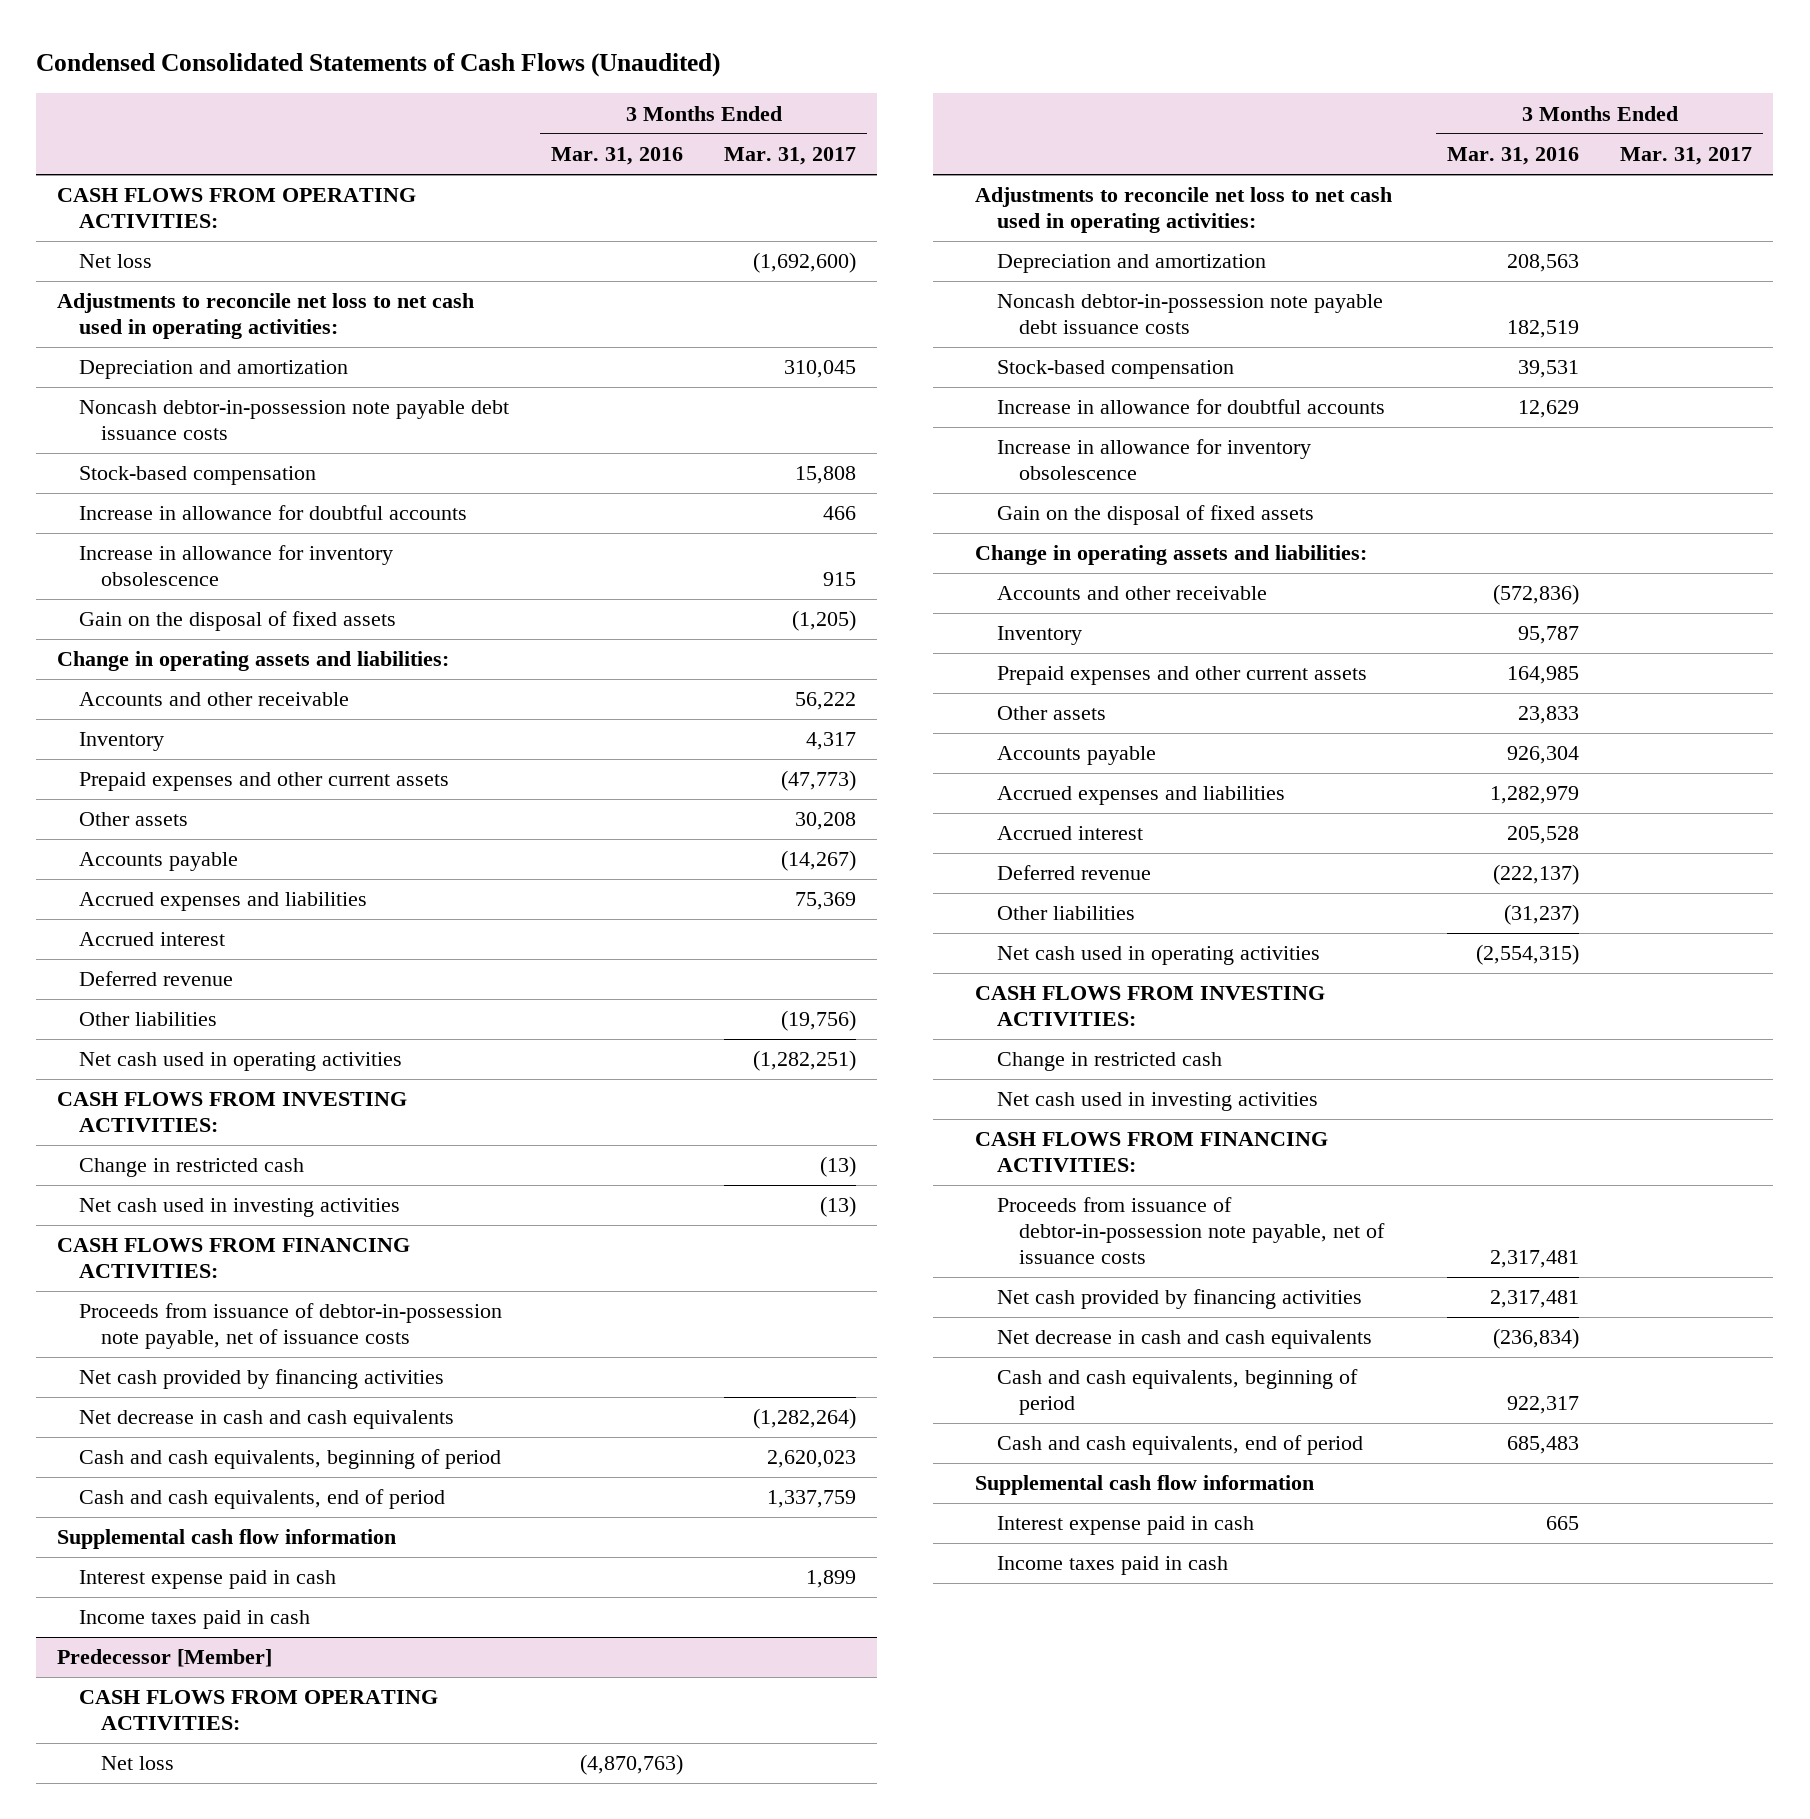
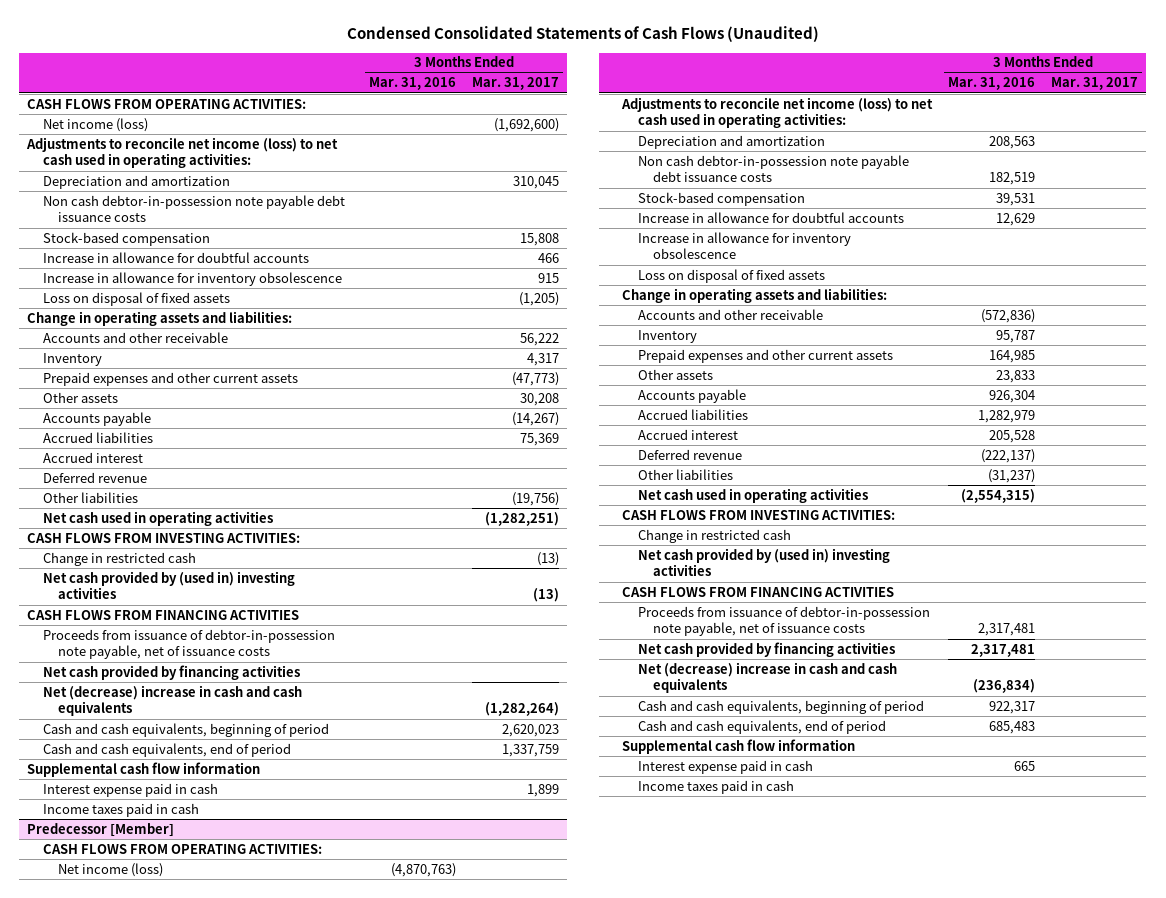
- Net loss | | (1,692,600)
- Adjustments to reconcile net loss to net cash used in operating activities:
+ Net income (loss) | | (1,692,600)
+ Adjustments to reconcile net income (loss) to net cash used in operating activities:
- Noncash debtor-in-possession note payable debt issuance costs
+ Non cash debtor-in-possession note payable debt issuance costs
- Gain on the disposal of fixed assets | | (1,205)
+ Loss on disposal of fixed assets | | (1,205)
- Accrued expenses and liabilities | | 75,369
+ Accrued liabilities | | 75,369
- Net cash used in investing activities | | (13)
- CASH FLOWS FROM FINANCING ACTIVITIES:
+ Net cash provided by (used in) investing activities | | (13)
+ CASH FLOWS FROM FINANCING ACTIVITIES
- Net decrease in cash and cash equivalents | | (1,282,264)
+ Net (decrease) increase in cash and cash equivalents | | (1,282,264)
@ Predecessor [Member]
- Net loss | (4,870,763) |
- Adjustments to reconcile net loss to net cash used in operating activities:
+ Net income (loss) | (4,870,763) |
+ Adjustments to reconcile net income (loss) to net cash used in operating activities:
- Noncash debtor-in-possession note payable debt issuance costs | 182,519 |
+ Non cash debtor-in-possession note payable debt issuance costs | 182,519 |
- Gain on the disposal of fixed assets
+ Loss on disposal of fixed assets
- Accrued expenses and liabilities | 1,282,979 |
+ Accrued liabilities | 1,282,979 |
- Net cash used in investing activities
- CASH FLOWS FROM FINANCING ACTIVITIES:
+ Net cash provided by (used in) investing activities
+ CASH FLOWS FROM FINANCING ACTIVITIES
- Net decrease in cash and cash equivalents | (236,834) |
+ Net (decrease) increase in cash and cash equivalents | (236,834) |

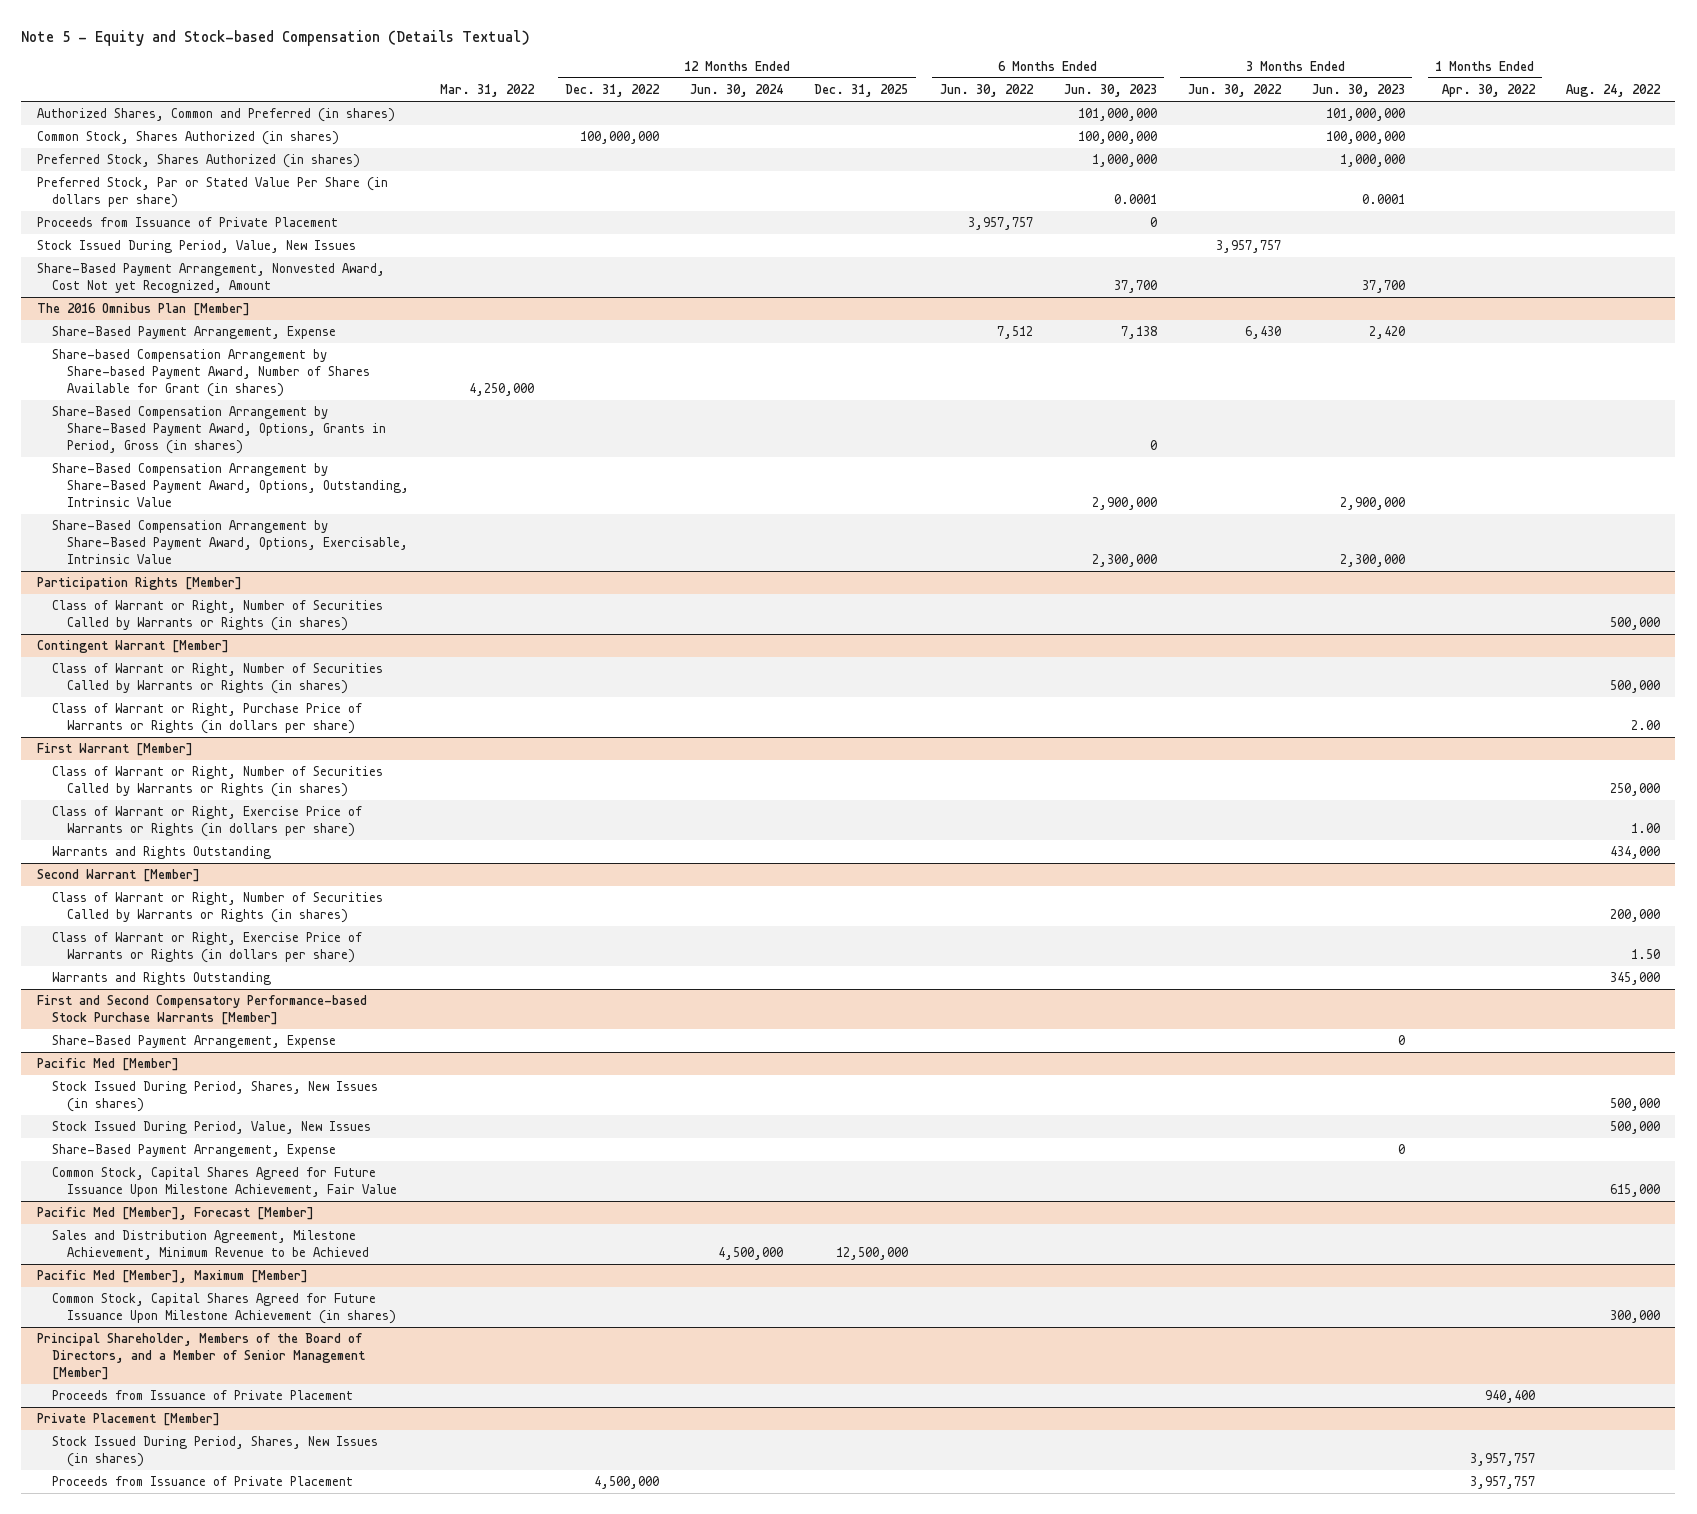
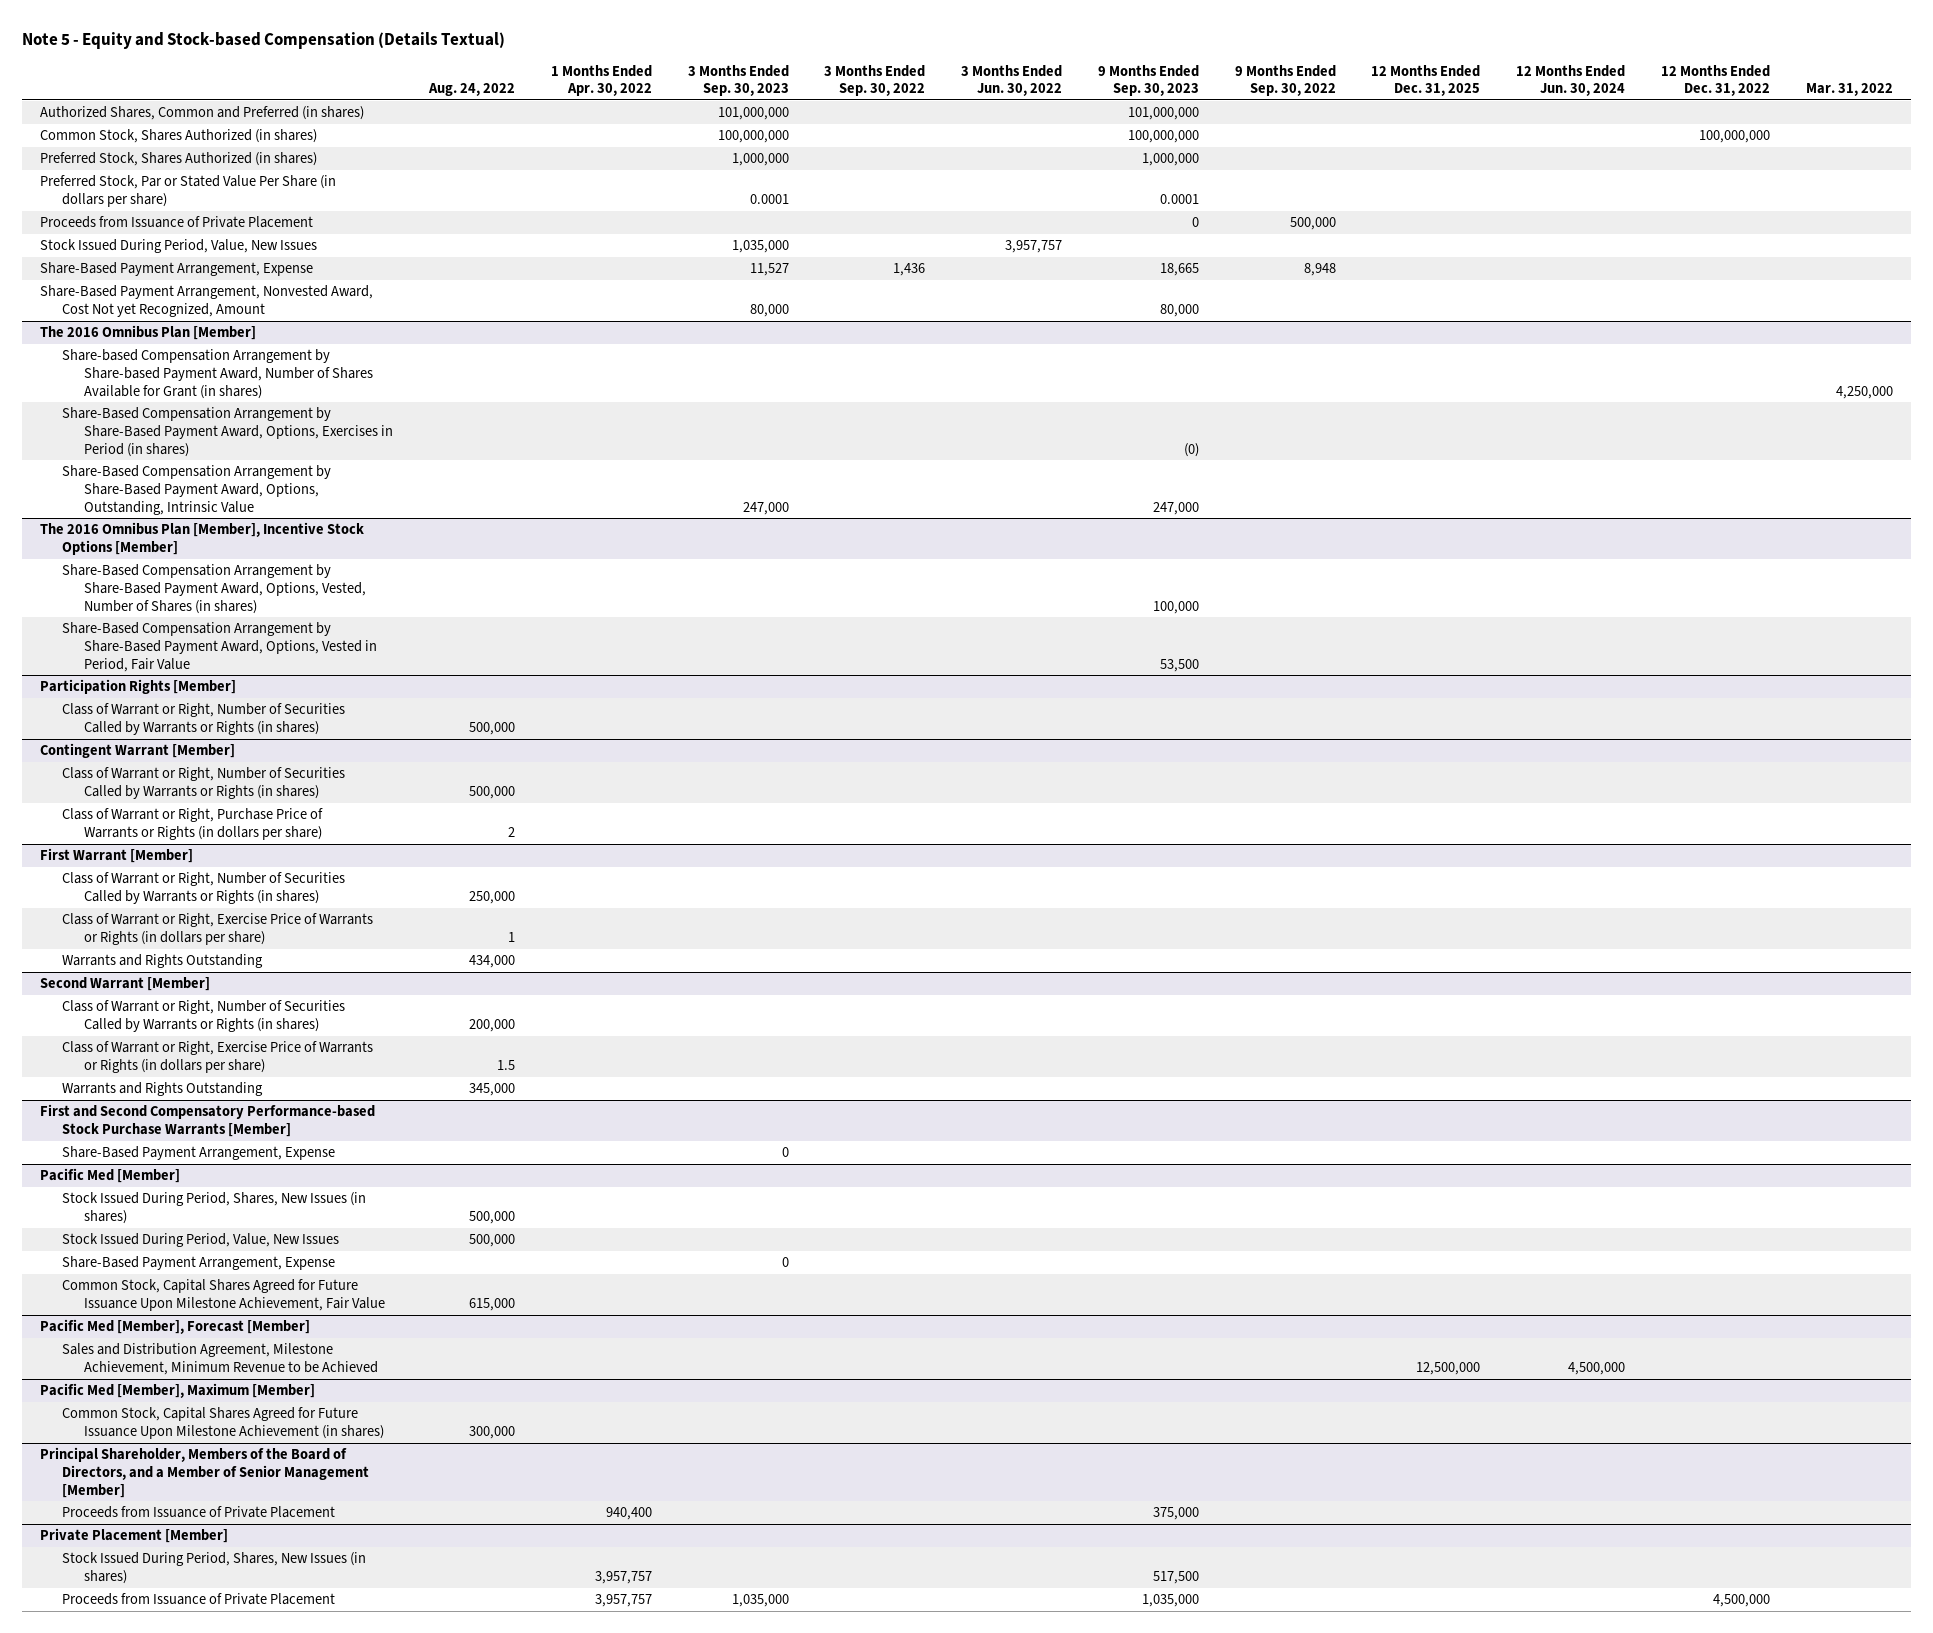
- | Mar. 31, 2022 | 12 Months Ended Dec. 31, 2022 | 12 Months Ended Jun. 30, 2024 | 12 Months Ended Dec. 31, 2025 | 6 Months Ended Jun. 30, 2022 | 6 Months Ended Jun. 30, 2023 | 3 Months Ended Jun. 30, 2022 | 3 Months Ended Jun. 30, 2023 | 1 Months Ended Apr. 30, 2022 | Aug. 24, 2022
+ | Aug. 24, 2022 | 1 Months Ended Apr. 30, 2022 | 3 Months Ended Sep. 30, 2023 | 3 Months Ended Sep. 30, 2022 | 3 Months Ended Jun. 30, 2022 | 9 Months Ended Sep. 30, 2023 | 9 Months Ended Sep. 30, 2022 | 12 Months Ended Dec. 31, 2025 | 12 Months Ended Jun. 30, 2024 | 12 Months Ended Dec. 31, 2022 | Mar. 31, 2022
+ Share-Based Payment Arrangement, Expense | | | 11,527 | 1,436 | | 18,665 | 8,948 | | | |
@ The 2016 Omnibus Plan [Member]
- Share-Based Payment Arrangement, Expense | | | | | 7,512 | 7,138 | 6,430 | 2,420 | |
- Share-Based Compensation Arrangement by Share-Based Payment Award, Options, Grants in Period, Gross (in shares) | | | | | | 0 | | | |
+ Share-Based Compensation Arrangement by Share-Based Payment Award, Options, Exercises in Period (in shares) | | | | | | (0) | | | | |
- Share-Based Compensation Arrangement by Share-Based Payment Award, Options, Exercisable, Intrinsic Value | | | | | | 2,300,000 | | 2,300,000 | |
+ The 2016 Omnibus Plan [Member], Incentive Stock Options [Member]
+ Share-Based Compensation Arrangement by Share-Based Payment Award, Options, Vested, Number of Shares (in shares) | | | | | | 100,000 | | | | |
+ Share-Based Compensation Arrangement by Share-Based Payment Award, Options, Vested in Period, Fair Value | | | | | | 53,500 | | | | |
@ Contingent Warrant [Member]
- Class of Warrant or Right, Purchase Price of Warrants or Rights (in dollars per share) | | | | | | | | | | 2.00
+ Class of Warrant or Right, Purchase Price of Warrants or Rights (in dollars per share) | 2 | | | | | | | | | |
@ First Warrant [Member]
- Class of Warrant or Right, Exercise Price of Warrants or Rights (in dollars per share) | | | | | | | | | | 1.00
+ Class of Warrant or Right, Exercise Price of Warrants or Rights (in dollars per share) | 1 | | | | | | | | | |
@ Second Warrant [Member]
- Class of Warrant or Right, Exercise Price of Warrants or Rights (in dollars per share) | | | | | | | | | | 1.50
+ Class of Warrant or Right, Exercise Price of Warrants or Rights (in dollars per share) | 1.5 | | | | | | | | | |

